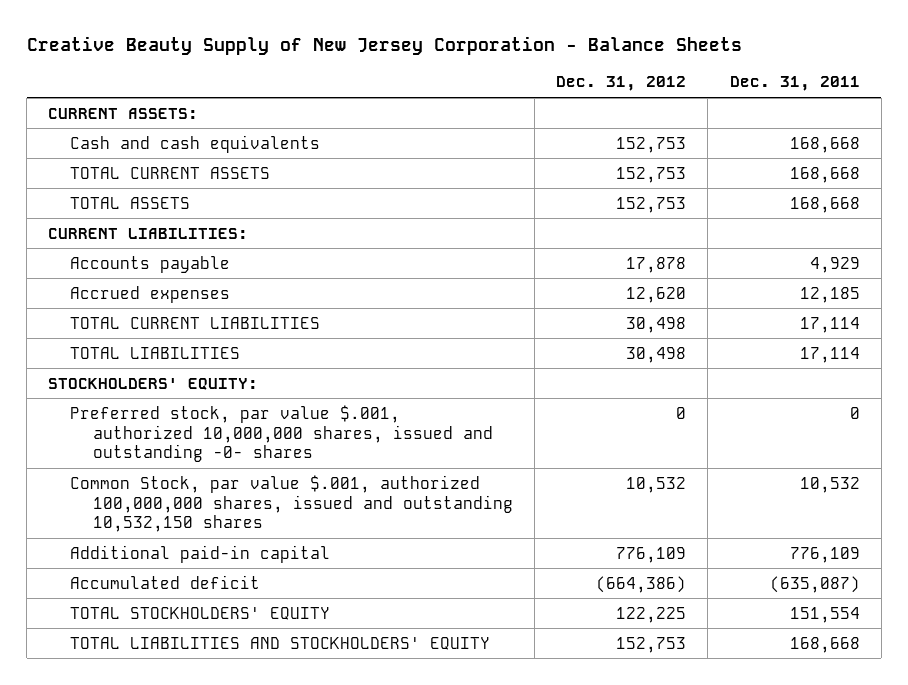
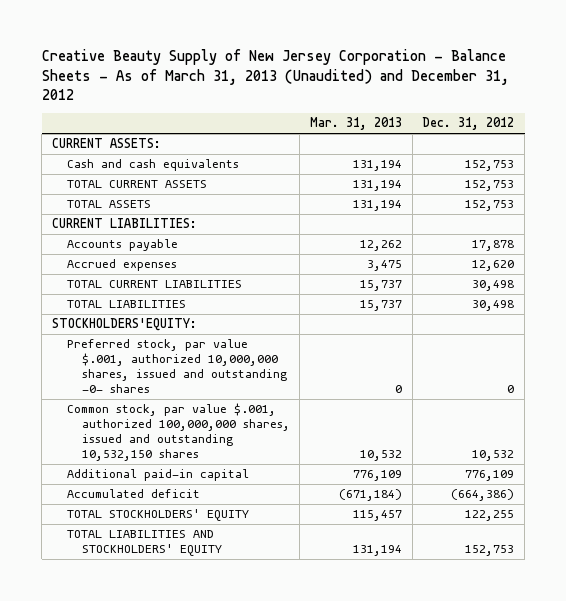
- Creative Beauty Supply of New Jersey Corporation - Balance Sheets
+ Creative Beauty Supply of New Jersey Corporation - Balance Sheets - As of March 31, 2013 (Unaudited) and December 31, 2012
- | Dec. 31, 2012 | Dec. 31, 2011
+ | Mar. 31, 2013 | Dec. 31, 2012
- STOCKHOLDERS' EQUITY:
+ STOCKHOLDERS'EQUITY:
- Common Stock, par value $.001, authorized 100,000,000 shares, issued and outstanding 10,532,150 shares | 10,532 | 10,532
+ Common stock, par value $.001, authorized 100,000,000 shares, issued and outstanding 10,532,150 shares | 10,532 | 10,532
- TOTAL STOCKHOLDERS' EQUITY | 122,225 | 151,554
+ TOTAL STOCKHOLDERS' EQUITY | 115,457 | 122,255

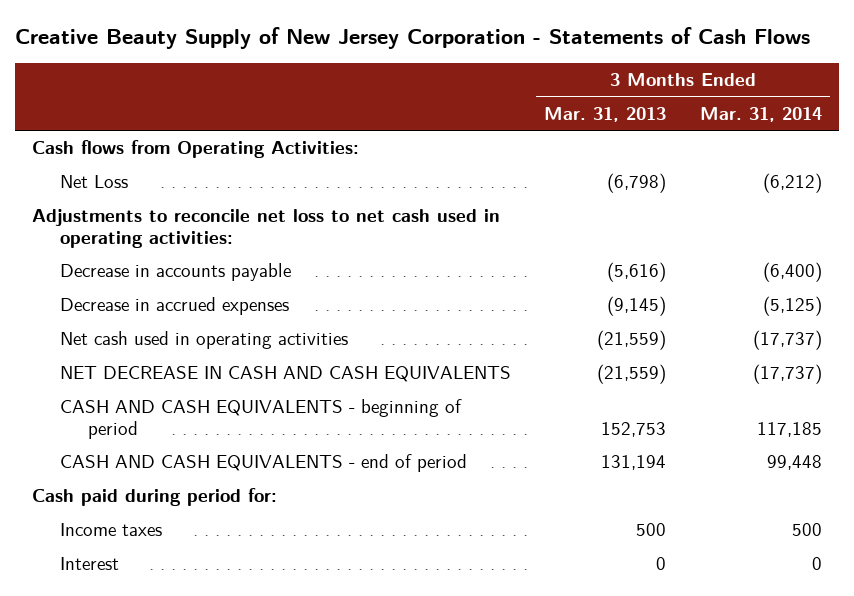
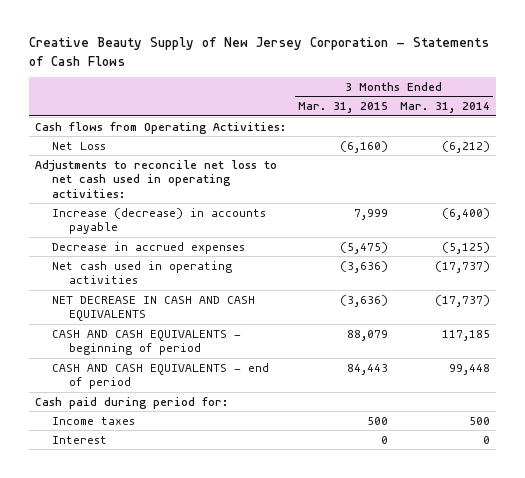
- | 3 Months Ended Mar. 31, 2013 | 3 Months Ended Mar. 31, 2014
+ | 3 Months Ended Mar. 31, 2015 | 3 Months Ended Mar. 31, 2014
- Decrease in accounts payable | (5,616) | (6,400)
+ Increase (decrease) in accounts payable | 7,999 | (6,400)

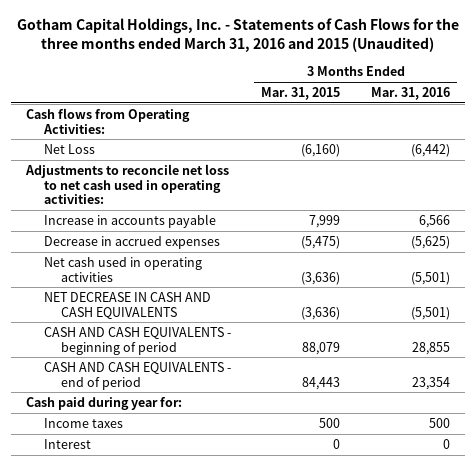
- Creative Beauty Supply of New Jersey Corporation - Statements of Cash Flows
+ Gotham Capital Holdings, Inc. - Statements of Cash Flows for the three months ended March 31, 2016 and 2015 (Unaudited)
- | 3 Months Ended Mar. 31, 2015 | 3 Months Ended Mar. 31, 2014
+ | 3 Months Ended Mar. 31, 2015 | 3 Months Ended Mar. 31, 2016
- Increase (decrease) in accounts payable | 7,999 | (6,400)
+ Increase in accounts payable | 7,999 | 6,566
- Cash paid during period for:
+ Cash paid during year for:

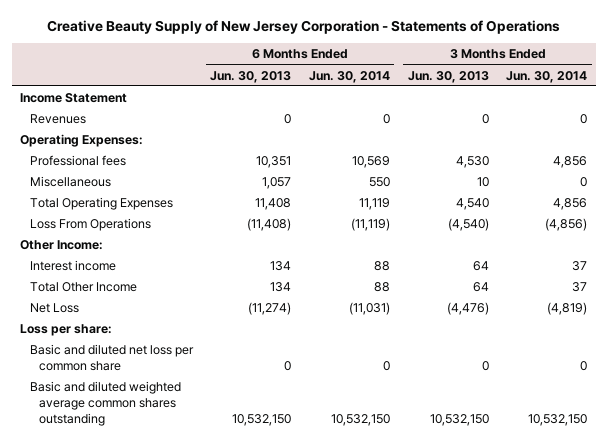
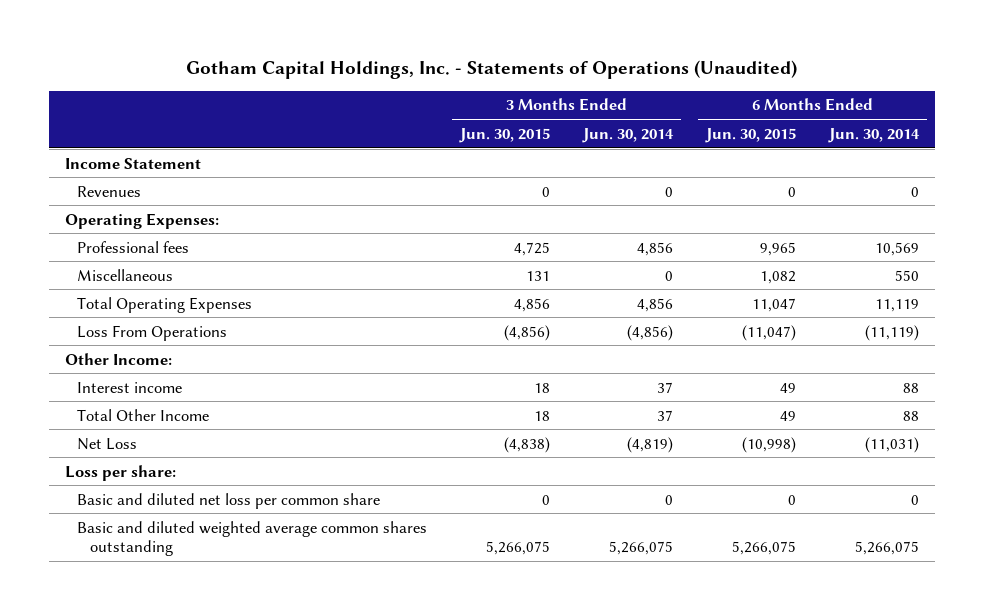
- Creative Beauty Supply of New Jersey Corporation - Statements of Operations
+ Gotham Capital Holdings, Inc. - Statements of Operations (Unaudited)
- | 6 Months Ended Jun. 30, 2013 | 6 Months Ended Jun. 30, 2014 | 3 Months Ended Jun. 30, 2013 | 3 Months Ended Jun. 30, 2014
+ | 3 Months Ended Jun. 30, 2015 | 3 Months Ended Jun. 30, 2014 | 6 Months Ended Jun. 30, 2015 | 6 Months Ended Jun. 30, 2014
- Basic and diluted weighted average common shares outstanding | 10,532,150 | 10,532,150 | 10,532,150 | 10,532,150
+ Basic and diluted weighted average common shares outstanding | 5,266,075 | 5,266,075 | 5,266,075 | 5,266,075

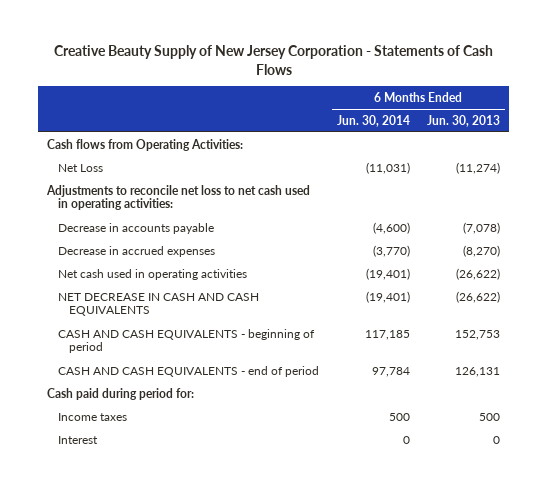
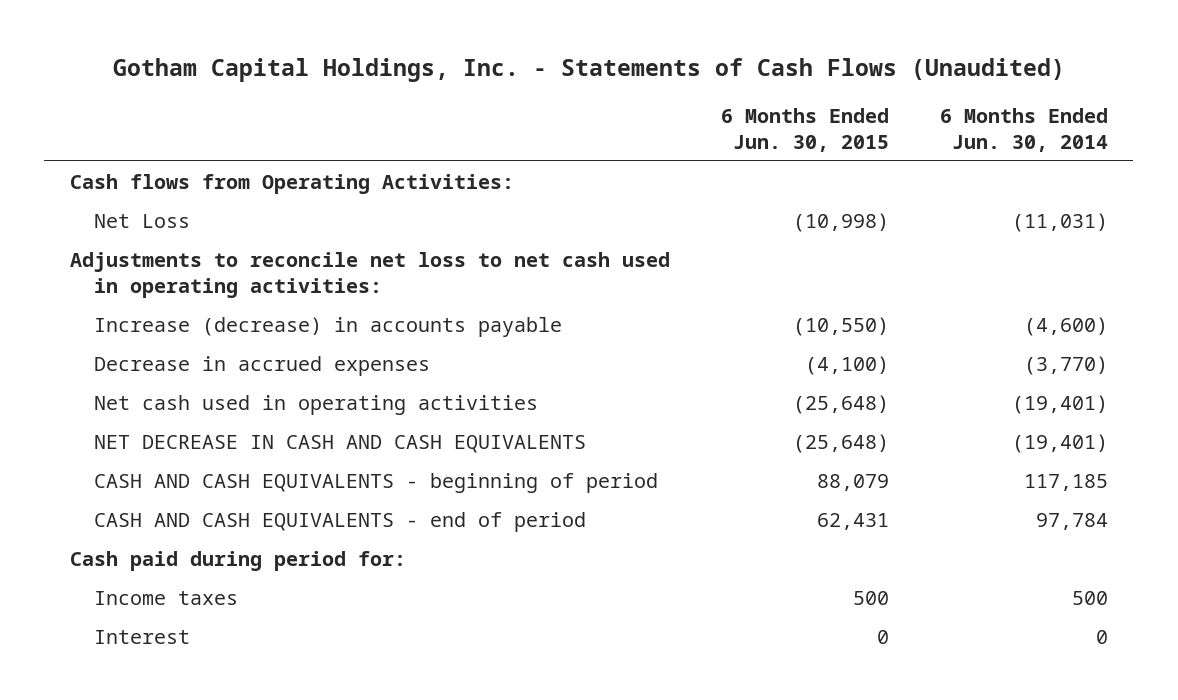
- Creative Beauty Supply of New Jersey Corporation - Statements of Cash Flows
+ Gotham Capital Holdings, Inc. - Statements of Cash Flows (Unaudited)
- | 6 Months Ended Jun. 30, 2014 | 6 Months Ended Jun. 30, 2013
+ | 6 Months Ended Jun. 30, 2015 | 6 Months Ended Jun. 30, 2014
- Decrease in accounts payable | (4,600) | (7,078)
+ Increase (decrease) in accounts payable | (10,550) | (4,600)

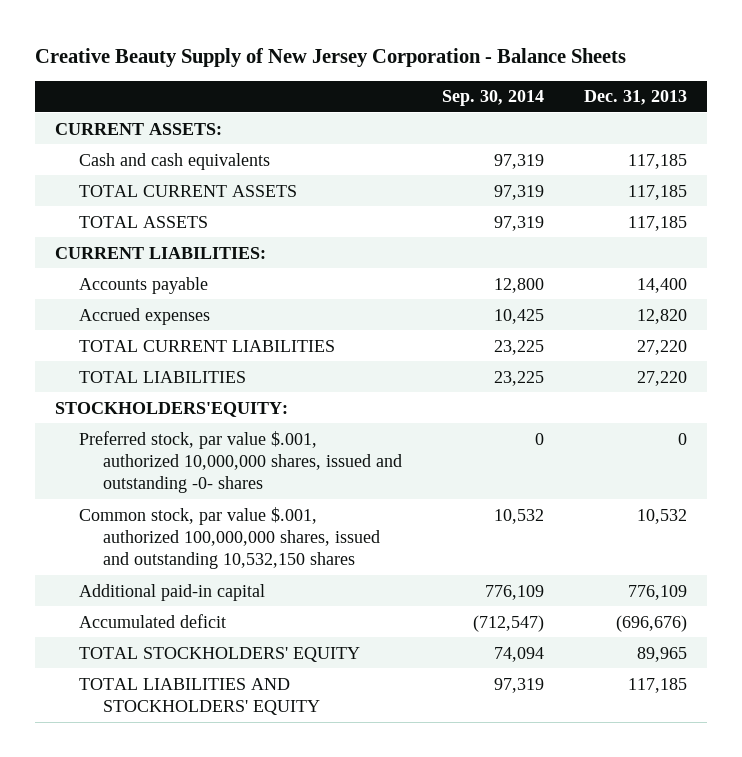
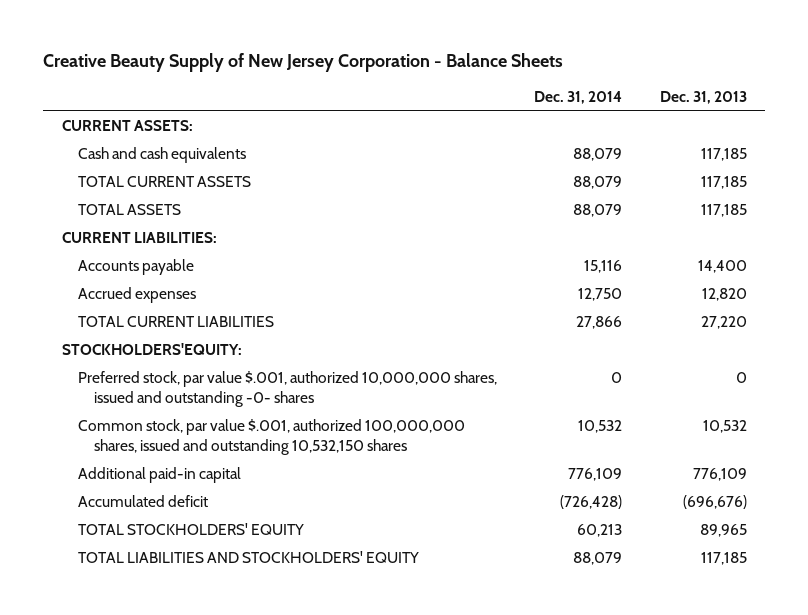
- | Sep. 30, 2014 | Dec. 31, 2013
+ | Dec. 31, 2014 | Dec. 31, 2013
- TOTAL LIABILITIES | 23,225 | 27,220

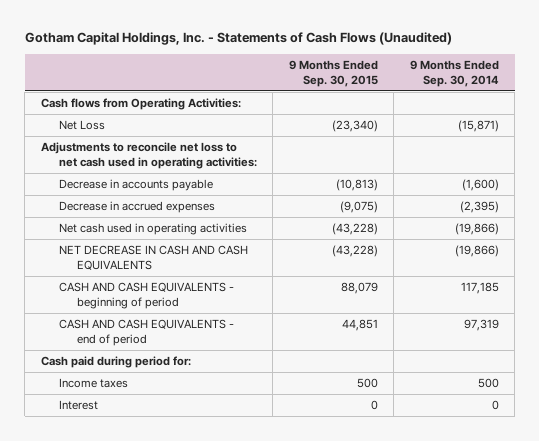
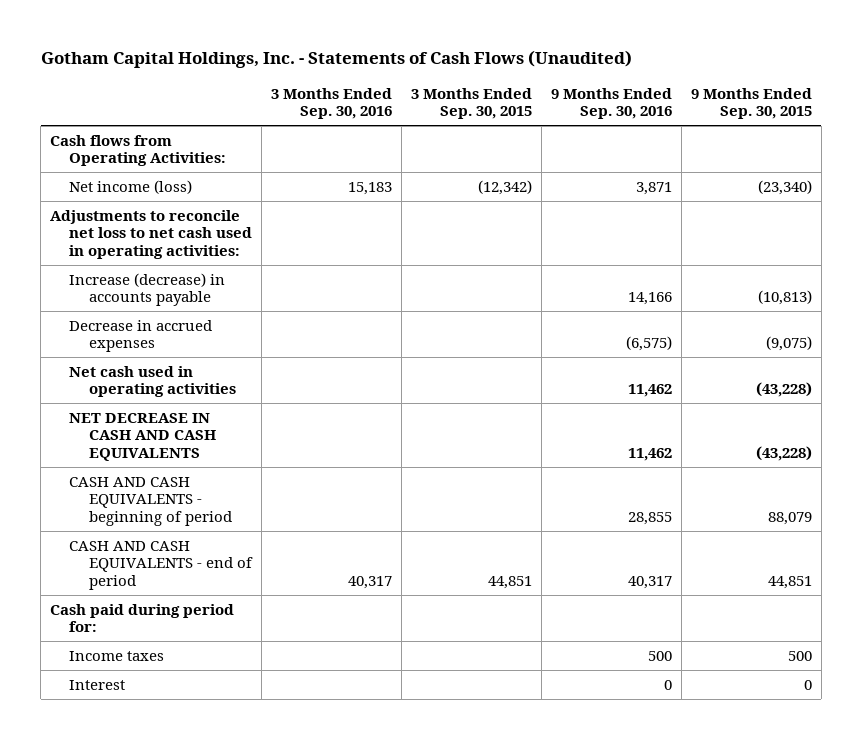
- | 9 Months Ended Sep. 30, 2015 | 9 Months Ended Sep. 30, 2014
+ | 3 Months Ended Sep. 30, 2016 | 3 Months Ended Sep. 30, 2015 | 9 Months Ended Sep. 30, 2016 | 9 Months Ended Sep. 30, 2015
- Net Loss | (23,340) | (15,871)
+ Net income (loss) | 15,183 | (12,342) | 3,871 | (23,340)
- Decrease in accounts payable | (10,813) | (1,600)
+ Increase (decrease) in accounts payable | | | 14,166 | (10,813)

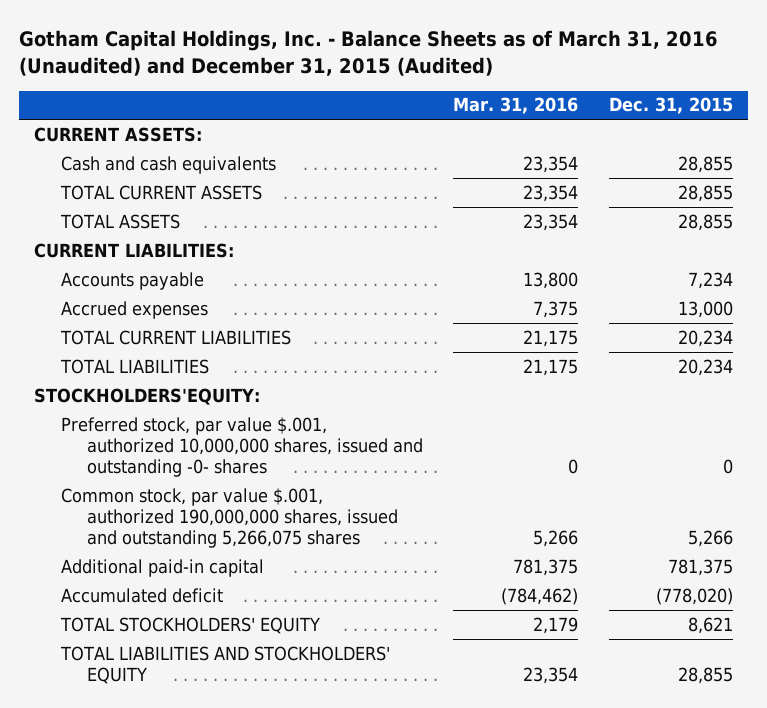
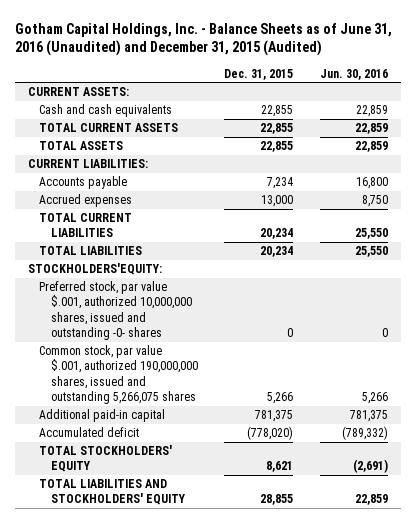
- Gotham Capital Holdings, Inc. - Balance Sheets as of March 31, 2016 (Unaudited) and December 31, 2015 (Audited)
+ Gotham Capital Holdings, Inc. - Balance Sheets as of June 31, 2016 (Unaudited) and December 31, 2015 (Audited)
- | Mar. 31, 2016 | Dec. 31, 2015
+ | Dec. 31, 2015 | Jun. 30, 2016
- Cash and cash equivalents | 23,354 | 28,855
- TOTAL CURRENT ASSETS | 23,354 | 28,855
- TOTAL ASSETS | 23,354 | 28,855
+ Cash and cash equivalents | 22,855 | 22,859
+ TOTAL CURRENT ASSETS | 22,855 | 22,859
+ TOTAL ASSETS | 22,855 | 22,859

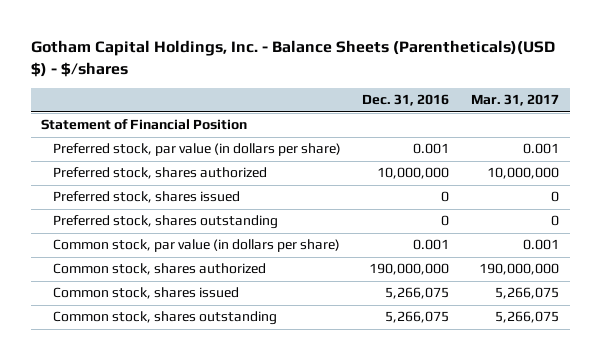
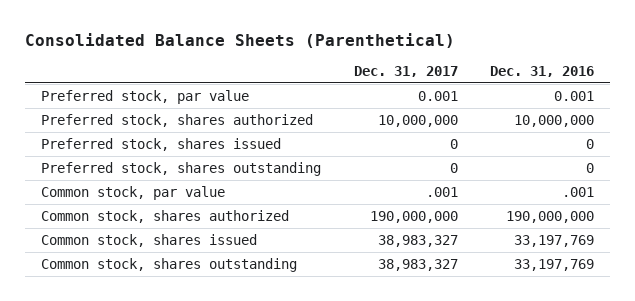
- Gotham Capital Holdings, Inc. - Balance Sheets (Parentheticals)(USD $) - $/shares
+ Consolidated Balance Sheets (Parenthetical)
- | Dec. 31, 2016 | Mar. 31, 2017
+ | Dec. 31, 2017 | Dec. 31, 2016
- Statement of Financial Position
- Preferred stock, par value (in dollars per share) | 0.001 | 0.001
+ Preferred stock, par value | 0.001 | 0.001
- Common stock, par value (in dollars per share) | 0.001 | 0.001
+ Common stock, par value | .001 | .001
- Common stock, shares issued | 5,266,075 | 5,266,075
- Common stock, shares outstanding | 5,266,075 | 5,266,075
+ Common stock, shares issued | 38,983,327 | 33,197,769
+ Common stock, shares outstanding | 38,983,327 | 33,197,769

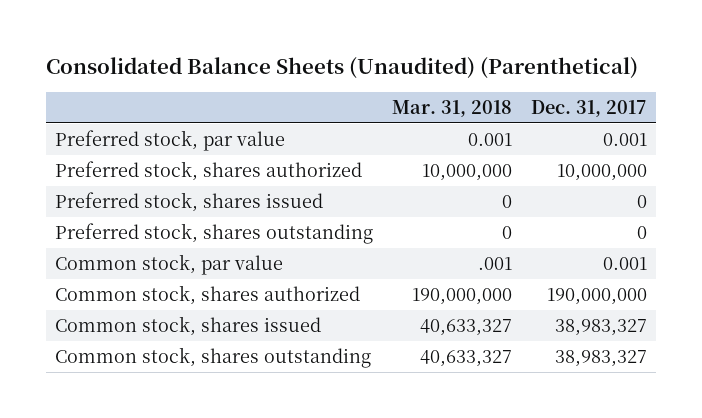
- Consolidated Balance Sheets (Parenthetical)
+ Consolidated Balance Sheets (Unaudited) (Parenthetical)
- | Dec. 31, 2017 | Dec. 31, 2016
+ | Mar. 31, 2018 | Dec. 31, 2017
- Common stock, par value | .001 | .001
+ Common stock, par value | .001 | 0.001

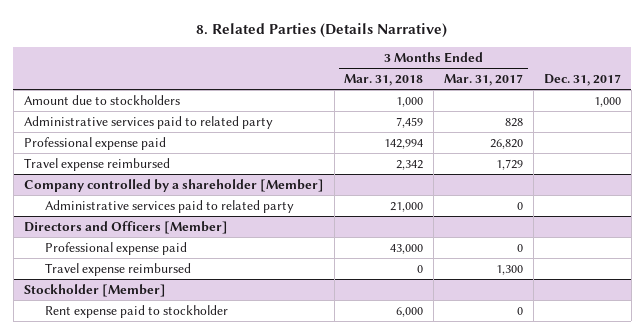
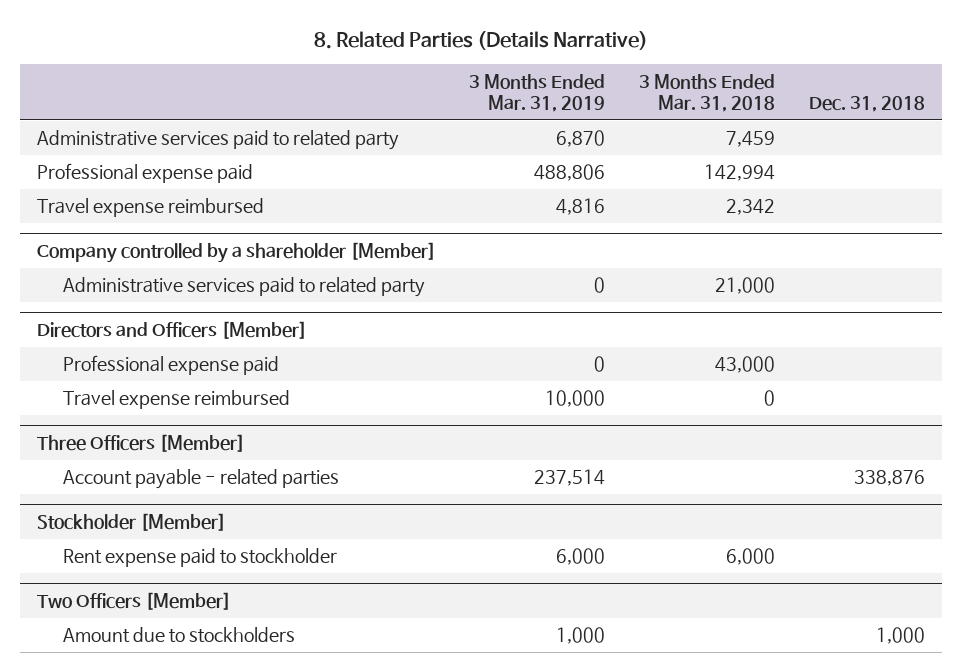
- | 3 Months Ended Mar. 31, 2018 | 3 Months Ended Mar. 31, 2017 | Dec. 31, 2017
+ | 3 Months Ended Mar. 31, 2019 | 3 Months Ended Mar. 31, 2018 | Dec. 31, 2018
- Amount due to stockholders | 1,000 | | 1,000
+ Three Officers [Member]
+ Account payable - related parties | 237,514 | | 338,876
+ Two Officers [Member]
+ Amount due to stockholders | 1,000 | | 1,000

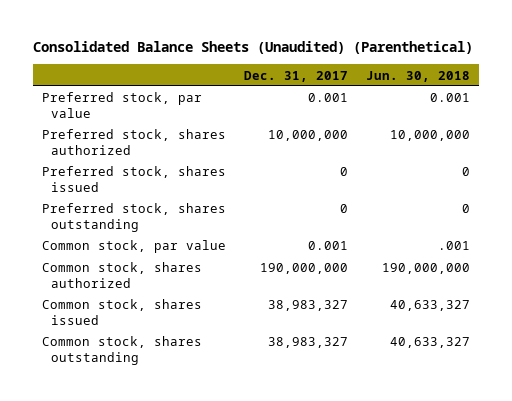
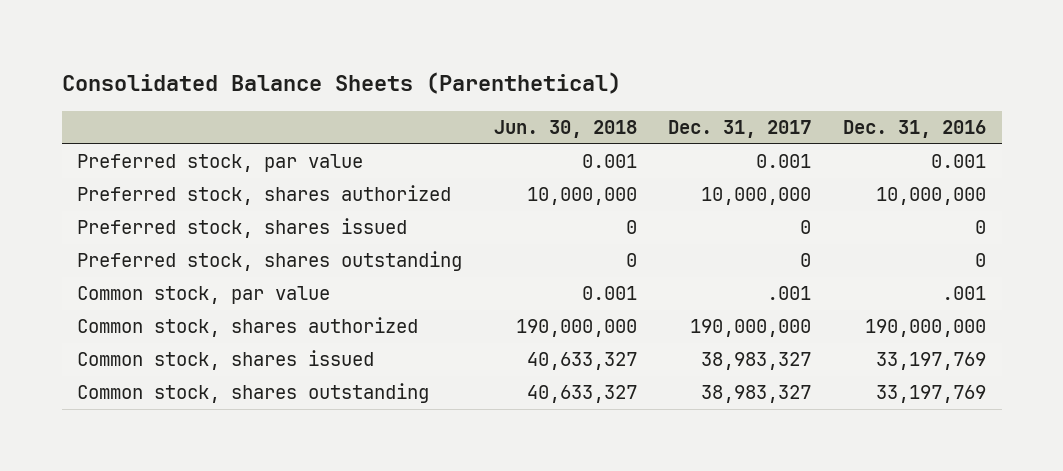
- Consolidated Balance Sheets (Unaudited) (Parenthetical)
+ Consolidated Balance Sheets (Parenthetical)
- | Dec. 31, 2017 | Jun. 30, 2018
+ | Jun. 30, 2018 | Dec. 31, 2017 | Dec. 31, 2016
- Common stock, par value | 0.001 | .001
+ Common stock, par value | 0.001 | .001 | .001

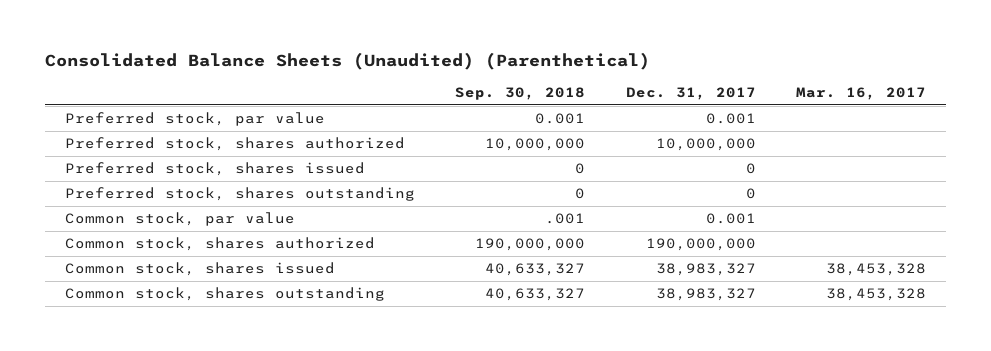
- Consolidated Balance Sheets (Parenthetical)
+ Consolidated Balance Sheets (Unaudited) (Parenthetical)
- | Jun. 30, 2018 | Dec. 31, 2017 | Dec. 31, 2016
+ | Sep. 30, 2018 | Dec. 31, 2017 | Mar. 16, 2017
- Common stock, par value | 0.001 | .001 | .001
+ Common stock, par value | .001 | 0.001 |

